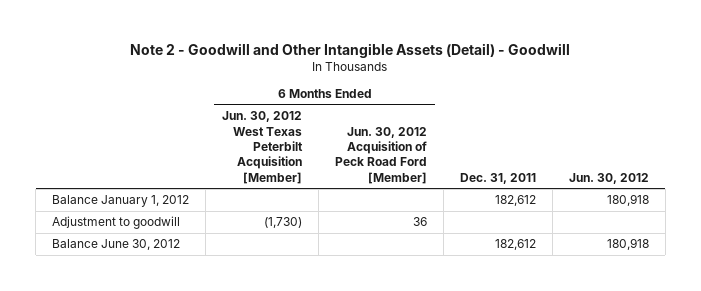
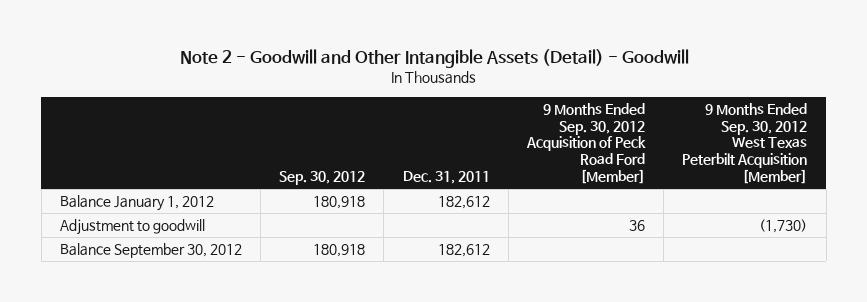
- | 6 Months Ended Jun. 30, 2012 West Texas Peterbilt Acquisition [Member] | 6 Months Ended Jun. 30, 2012 Acquisition of Peck Road Ford [Member] | Dec. 31, 2011 | Jun. 30, 2012
+ | Sep. 30, 2012 | Dec. 31, 2011 | 9 Months Ended Sep. 30, 2012 Acquisition of Peck Road Ford [Member] | 9 Months Ended Sep. 30, 2012 West Texas Peterbilt Acquisition [Member]
- Balance June 30, 2012 | | | 182,612 | 180,918
+ Balance September 30, 2012 | 180,918 | 182,612 | |

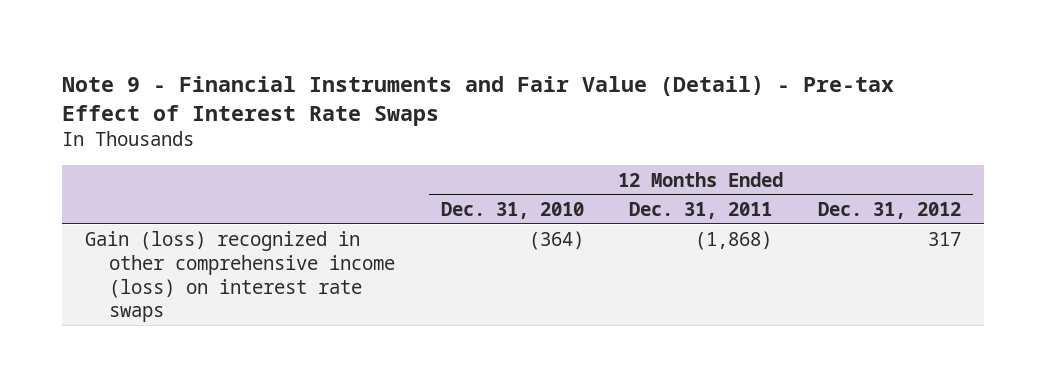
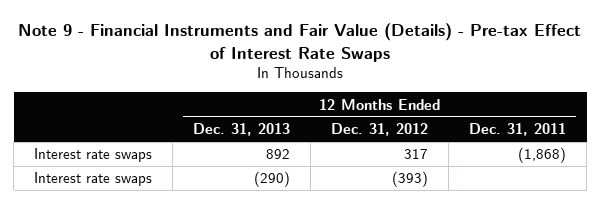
- Note 9 - Financial Instruments and Fair Value (Detail) - Pre-tax Effect of Interest Rate Swaps
+ Note 9 - Financial Instruments and Fair Value (Details) - Pre-tax Effect of Interest Rate Swaps
- | 12 Months Ended Dec. 31, 2010 | 12 Months Ended Dec. 31, 2011 | 12 Months Ended Dec. 31, 2012
+ | 12 Months Ended Dec. 31, 2013 | 12 Months Ended Dec. 31, 2012 | 12 Months Ended Dec. 31, 2011
- Gain (loss) recognized in other comprehensive income (loss) on interest rate swaps | (364) | (1,868) | 317
+ Interest rate swaps | 892 | 317 | (1,868)
+ Interest rate swaps | (290) | (393) |

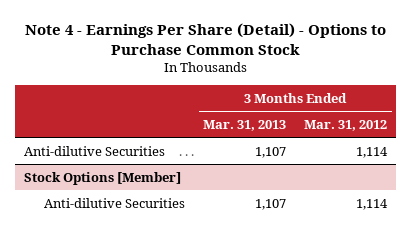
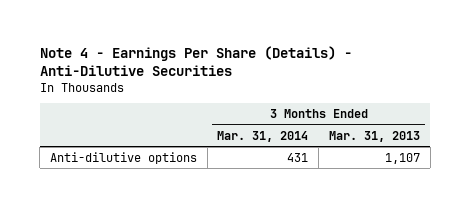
- Note 4 - Earnings Per Share (Detail) - Options to Purchase Common Stock
+ Note 4 - Earnings Per Share (Details) - Anti-Dilutive Securities
- | 3 Months Ended Mar. 31, 2013 | 3 Months Ended Mar. 31, 2012
+ | 3 Months Ended Mar. 31, 2014 | 3 Months Ended Mar. 31, 2013
- Anti-dilutive Securities | 1,107 | 1,114
- Stock Options [Member]
- Anti-dilutive Securities | 1,107 | 1,114
+ Anti-dilutive options | 431 | 1,107

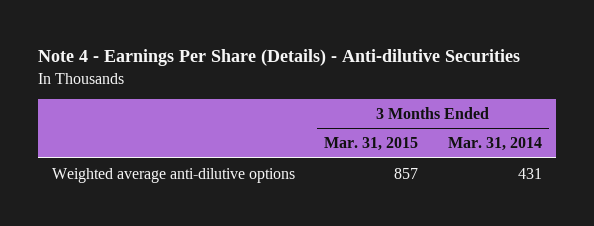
- Note 4 - Earnings Per Share (Details) - Anti-Dilutive Securities
+ Note 4 - Earnings Per Share (Details) - Anti-dilutive Securities
- | 3 Months Ended Mar. 31, 2014 | 3 Months Ended Mar. 31, 2013
+ | 3 Months Ended Mar. 31, 2015 | 3 Months Ended Mar. 31, 2014
- Anti-dilutive options | 431 | 1,107
+ Weighted average anti-dilutive options | 857 | 431

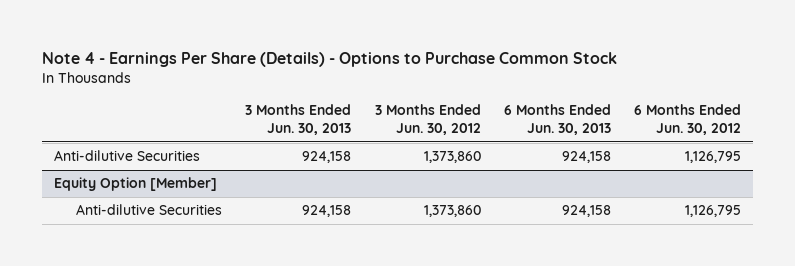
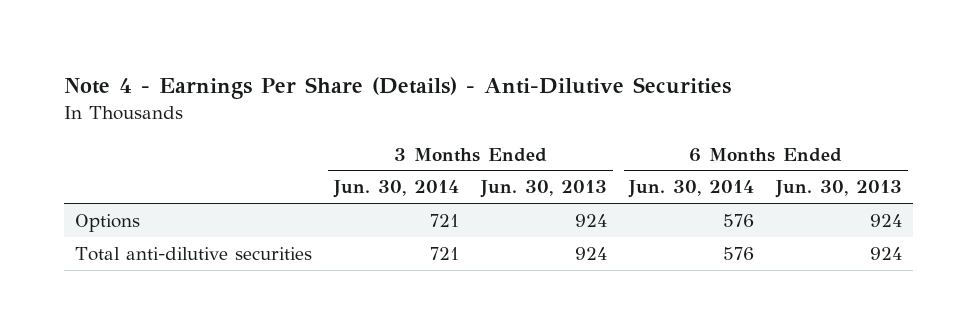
- Note 4 - Earnings Per Share (Details) - Options to Purchase Common Stock
+ Note 4 - Earnings Per Share (Details) - Anti-Dilutive Securities
- | 3 Months Ended Jun. 30, 2013 | 3 Months Ended Jun. 30, 2012 | 6 Months Ended Jun. 30, 2013 | 6 Months Ended Jun. 30, 2012
+ | 3 Months Ended Jun. 30, 2014 | 3 Months Ended Jun. 30, 2013 | 6 Months Ended Jun. 30, 2014 | 6 Months Ended Jun. 30, 2013
- Anti-dilutive Securities | 924,158 | 1,373,860 | 924,158 | 1,126,795
- Equity Option [Member]
- Anti-dilutive Securities | 924,158 | 1,373,860 | 924,158 | 1,126,795
+ Options | 721 | 924 | 576 | 924
+ Total anti-dilutive securities | 721 | 924 | 576 | 924

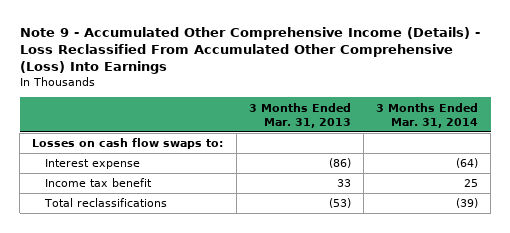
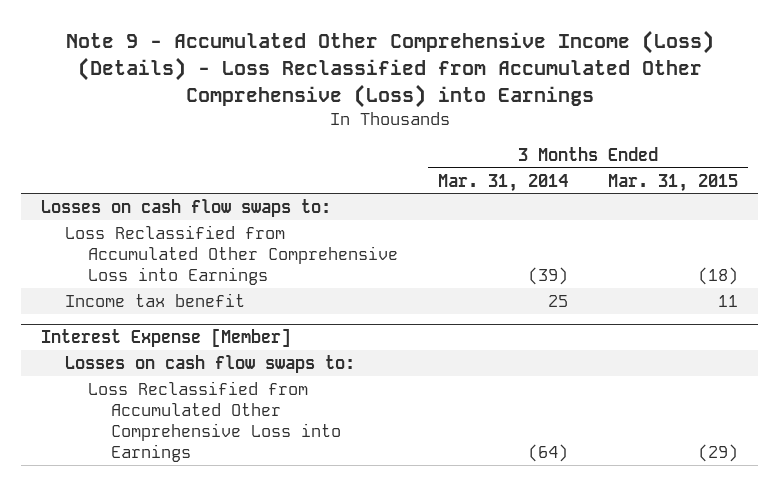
- Note 9 - Accumulated Other Comprehensive Income (Details) - Loss Reclassified From Accumulated Other Comprehensive (Loss) Into Earnings
+ Note 9 - Accumulated Other Comprehensive Income (Loss) (Details) - Loss Reclassified from Accumulated Other Comprehensive (Loss) into Earnings
- | 3 Months Ended Mar. 31, 2013 | 3 Months Ended Mar. 31, 2014
+ | 3 Months Ended Mar. 31, 2014 | 3 Months Ended Mar. 31, 2015
- Interest expense | (86) | (64)
+ Loss Reclassified from Accumulated Other Comprehensive Loss into Earnings | (39) | (18)
- Total reclassifications | (53) | (39)
+ Interest Expense [Member]
+ Losses on cash flow swaps to:
+ Loss Reclassified from Accumulated Other Comprehensive Loss into Earnings | (64) | (29)

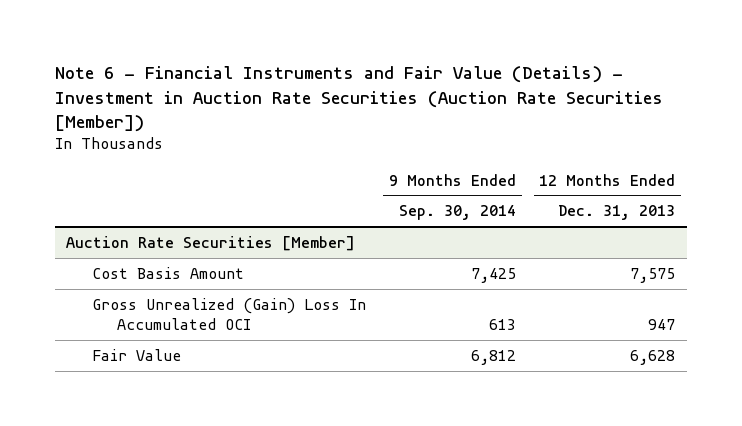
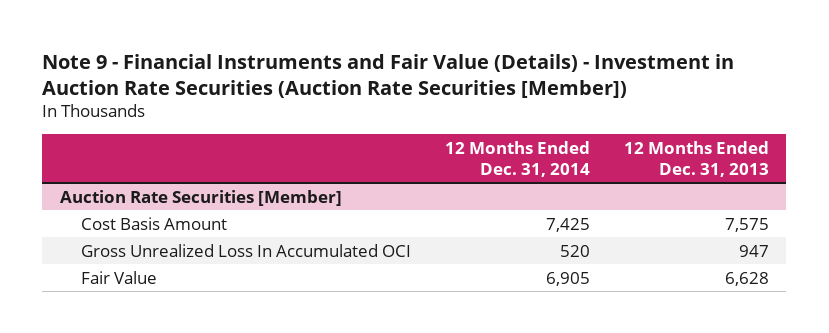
- Note 6 - Financial Instruments and Fair Value (Details) - Investment in Auction Rate Securities (Auction Rate Securities [Member])
+ Note 9 - Financial Instruments and Fair Value (Details) - Investment in Auction Rate Securities (Auction Rate Securities [Member])
- | 9 Months Ended Sep. 30, 2014 | 12 Months Ended Dec. 31, 2013
+ | 12 Months Ended Dec. 31, 2014 | 12 Months Ended Dec. 31, 2013
@ Auction Rate Securities [Member]
- Gross Unrealized (Gain) Loss In Accumulated OCI | 613 | 947
+ Gross Unrealized Loss In Accumulated OCI | 520 | 947

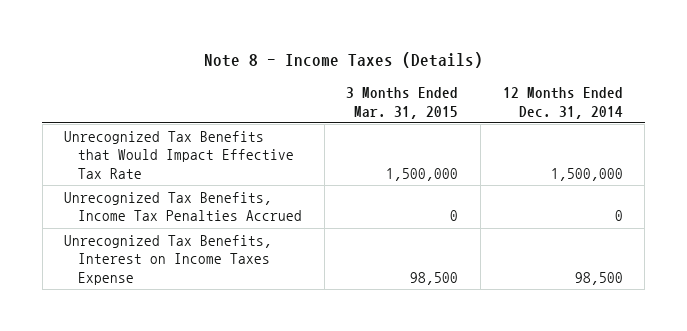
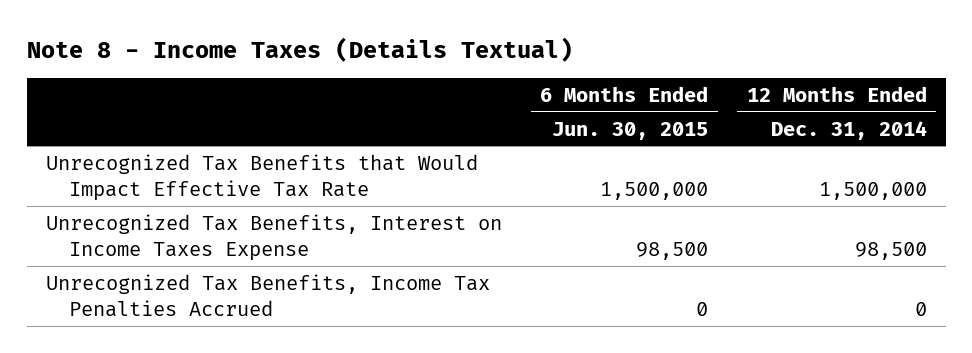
- Note 8 - Income Taxes (Details)
+ Note 8 - Income Taxes (Details Textual)
- | 3 Months Ended Mar. 31, 2015 | 12 Months Ended Dec. 31, 2014
+ | 6 Months Ended Jun. 30, 2015 | 12 Months Ended Dec. 31, 2014
moved down: Unrecognized Tax Benefits, Income Tax Penalties Accrued | 0 | 0

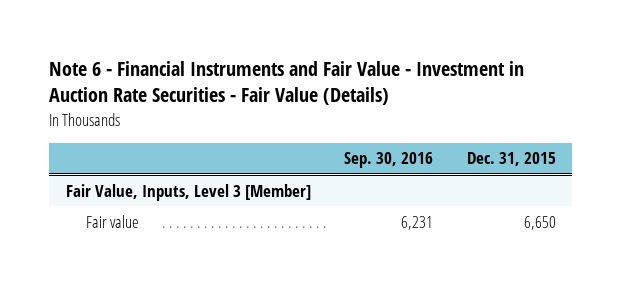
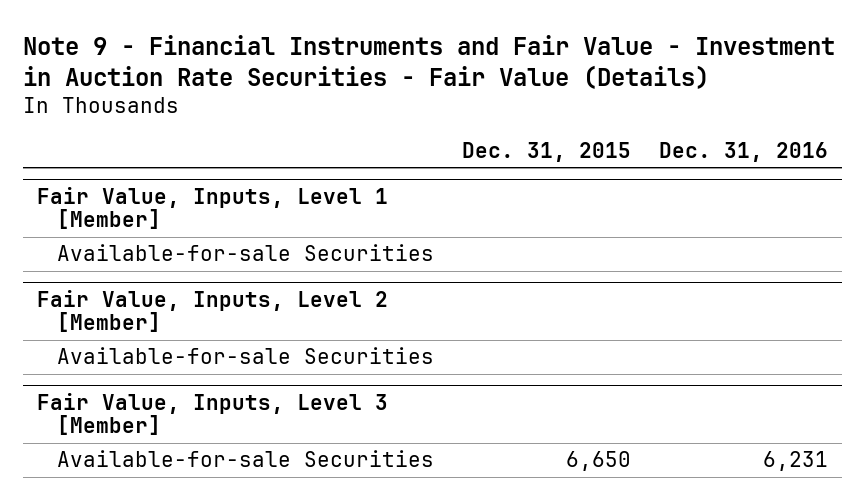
- Note 6 - Financial Instruments and Fair Value - Investment in Auction Rate Securities - Fair Value (Details)
+ Note 9 - Financial Instruments and Fair Value - Investment in Auction Rate Securities - Fair Value (Details)
- | Sep. 30, 2016 | Dec. 31, 2015
+ | Dec. 31, 2015 | Dec. 31, 2016
+ Fair Value, Inputs, Level 1 [Member]
+ Available-for-sale Securities
+ Fair Value, Inputs, Level 2 [Member]
+ Available-for-sale Securities
@ Fair Value, Inputs, Level 3 [Member]
- Fair value | 6,231 | 6,650
+ Available-for-sale Securities | 6,650 | 6,231

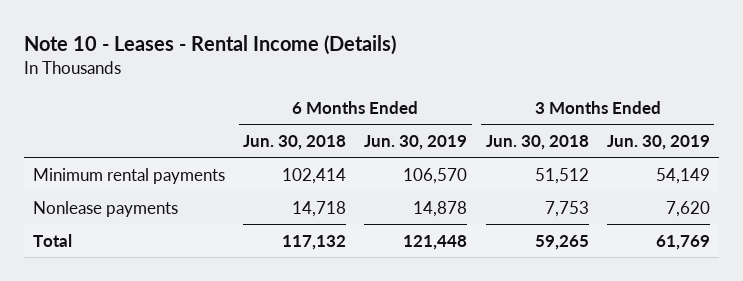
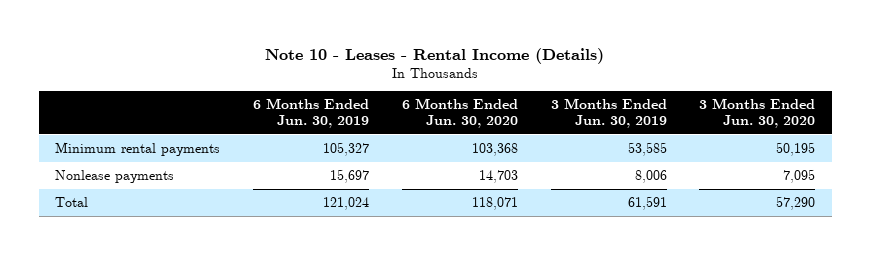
- | 6 Months Ended Jun. 30, 2018 | 6 Months Ended Jun. 30, 2019 | 3 Months Ended Jun. 30, 2018 | 3 Months Ended Jun. 30, 2019
+ | 6 Months Ended Jun. 30, 2019 | 6 Months Ended Jun. 30, 2020 | 3 Months Ended Jun. 30, 2019 | 3 Months Ended Jun. 30, 2020
- Minimum rental payments | 102,414 | 106,570 | 51,512 | 54,149
- Nonlease payments | 14,718 | 14,878 | 7,753 | 7,620
- Total | 117,132 | 121,448 | 59,265 | 61,769
+ Minimum rental payments | 105,327 | 103,368 | 53,585 | 50,195
+ Nonlease payments | 15,697 | 14,703 | 8,006 | 7,095
+ Total | 121,024 | 118,071 | 61,591 | 57,290

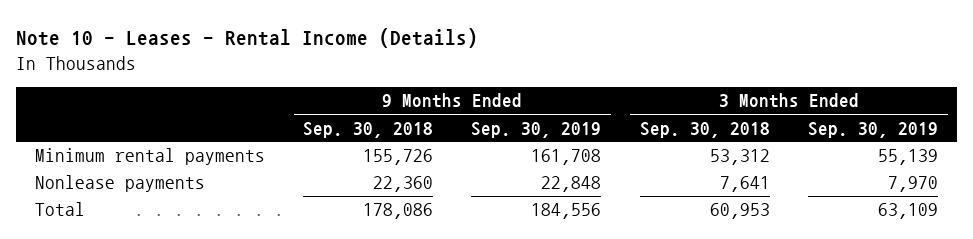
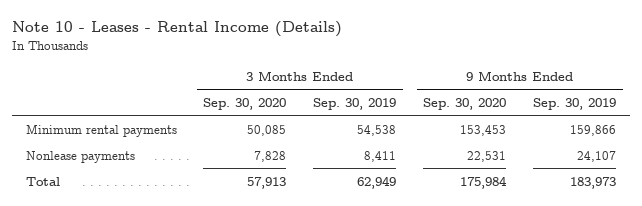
- | 9 Months Ended Sep. 30, 2018 | 9 Months Ended Sep. 30, 2019 | 3 Months Ended Sep. 30, 2018 | 3 Months Ended Sep. 30, 2019
+ | 3 Months Ended Sep. 30, 2020 | 3 Months Ended Sep. 30, 2019 | 9 Months Ended Sep. 30, 2020 | 9 Months Ended Sep. 30, 2019
- Minimum rental payments | 155,726 | 161,708 | 53,312 | 55,139
- Nonlease payments | 22,360 | 22,848 | 7,641 | 7,970
- Total | 178,086 | 184,556 | 60,953 | 63,109
+ Minimum rental payments | 50,085 | 54,538 | 153,453 | 159,866
+ Nonlease payments | 7,828 | 8,411 | 22,531 | 24,107
+ Total | 57,913 | 62,949 | 175,984 | 183,973

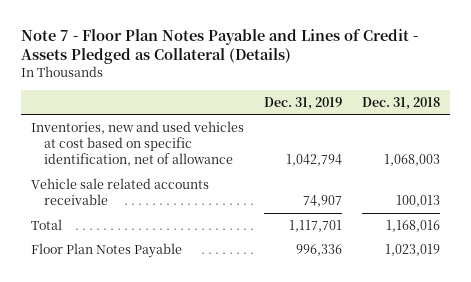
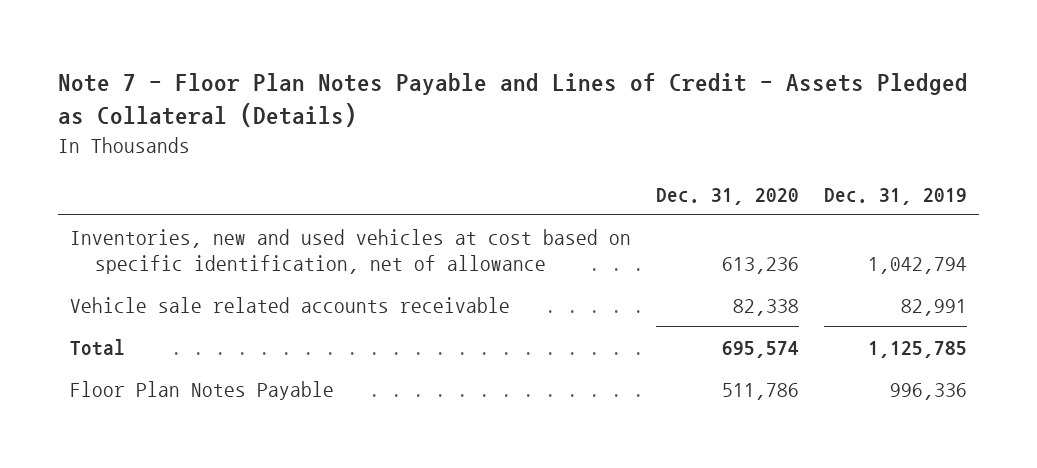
- | Dec. 31, 2019 | Dec. 31, 2018
+ | Dec. 31, 2020 | Dec. 31, 2019
- Vehicle sale related accounts receivable | 74,907 | 100,013
- Total | 1,117,701 | 1,168,016
+ Vehicle sale related accounts receivable | 82,338 | 82,991
+ Total | 695,574 | 1,125,785

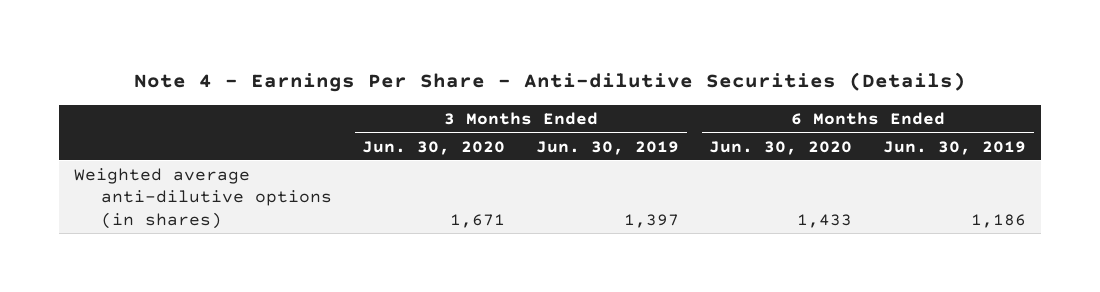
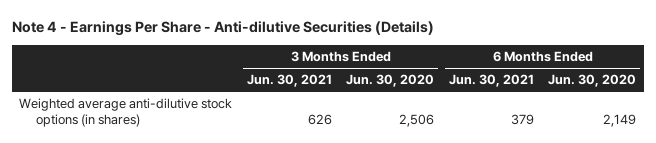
- | 3 Months Ended Jun. 30, 2020 | 3 Months Ended Jun. 30, 2019 | 6 Months Ended Jun. 30, 2020 | 6 Months Ended Jun. 30, 2019
+ | 3 Months Ended Jun. 30, 2021 | 3 Months Ended Jun. 30, 2020 | 6 Months Ended Jun. 30, 2021 | 6 Months Ended Jun. 30, 2020
- Weighted average anti-dilutive options (in shares) | 1,671 | 1,397 | 1,433 | 1,186
+ Weighted average anti-dilutive stock options (in shares) | 626 | 2,506 | 379 | 2,149

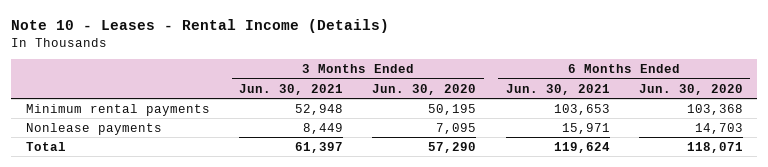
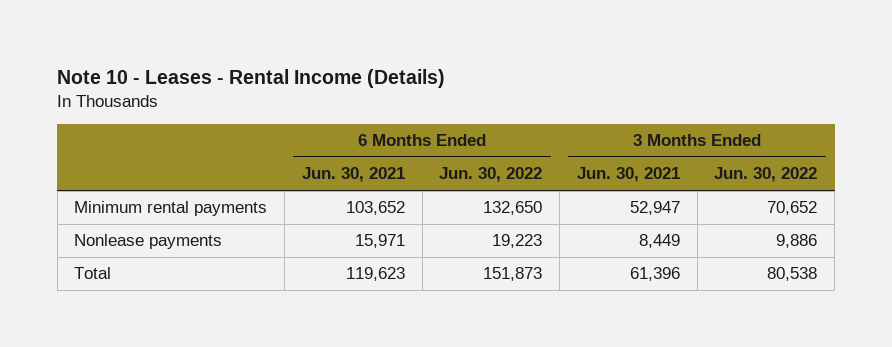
- | 3 Months Ended Jun. 30, 2021 | 3 Months Ended Jun. 30, 2020 | 6 Months Ended Jun. 30, 2021 | 6 Months Ended Jun. 30, 2020
+ | 6 Months Ended Jun. 30, 2021 | 6 Months Ended Jun. 30, 2022 | 3 Months Ended Jun. 30, 2021 | 3 Months Ended Jun. 30, 2022
- Minimum rental payments | 52,948 | 50,195 | 103,653 | 103,368
+ Minimum rental payments | 103,652 | 132,650 | 52,947 | 70,652
- Total | 61,397 | 57,290 | 119,624 | 118,071
+ Total | 119,623 | 151,873 | 61,396 | 80,538

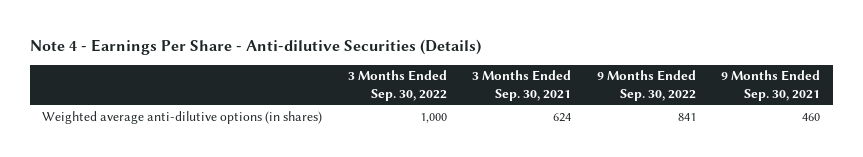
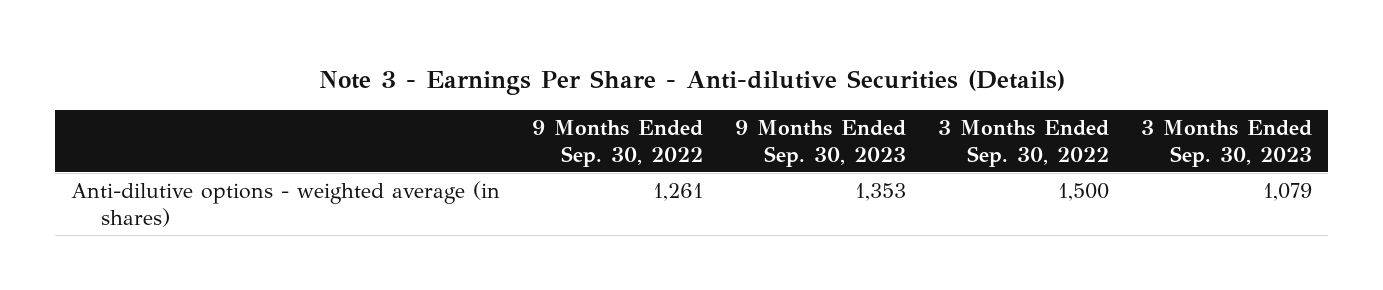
- Note 4 - Earnings Per Share - Anti-dilutive Securities (Details)
+ Note 3 - Earnings Per Share - Anti-dilutive Securities (Details)
- | 3 Months Ended Sep. 30, 2022 | 3 Months Ended Sep. 30, 2021 | 9 Months Ended Sep. 30, 2022 | 9 Months Ended Sep. 30, 2021
+ | 9 Months Ended Sep. 30, 2022 | 9 Months Ended Sep. 30, 2023 | 3 Months Ended Sep. 30, 2022 | 3 Months Ended Sep. 30, 2023
- Weighted average anti-dilutive options (in shares) | 1,000 | 624 | 841 | 460
+ Anti-dilutive options - weighted average (in shares) | 1,261 | 1,353 | 1,500 | 1,079

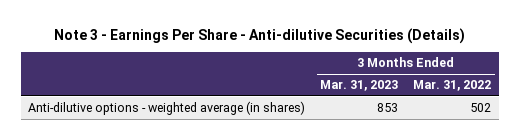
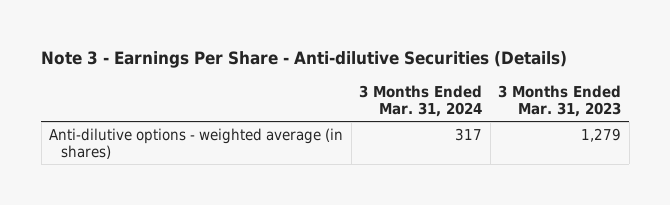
- | 3 Months Ended Mar. 31, 2023 | 3 Months Ended Mar. 31, 2022
+ | 3 Months Ended Mar. 31, 2024 | 3 Months Ended Mar. 31, 2023
- Anti-dilutive options - weighted average (in shares) | 853 | 502
+ Anti-dilutive options - weighted average (in shares) | 317 | 1,279

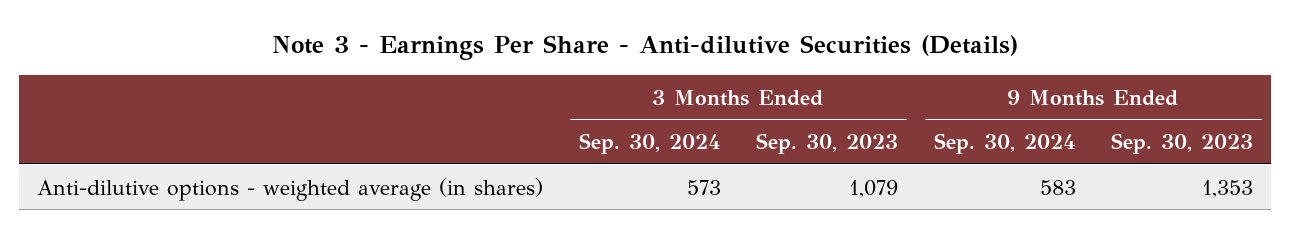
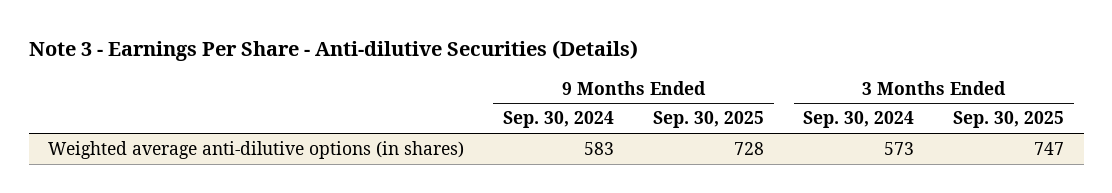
- | 3 Months Ended Sep. 30, 2024 | 3 Months Ended Sep. 30, 2023 | 9 Months Ended Sep. 30, 2024 | 9 Months Ended Sep. 30, 2023
+ | 9 Months Ended Sep. 30, 2024 | 9 Months Ended Sep. 30, 2025 | 3 Months Ended Sep. 30, 2024 | 3 Months Ended Sep. 30, 2025
- Anti-dilutive options - weighted average (in shares) | 573 | 1,079 | 583 | 1,353
+ Weighted average anti-dilutive options (in shares) | 583 | 728 | 573 | 747

